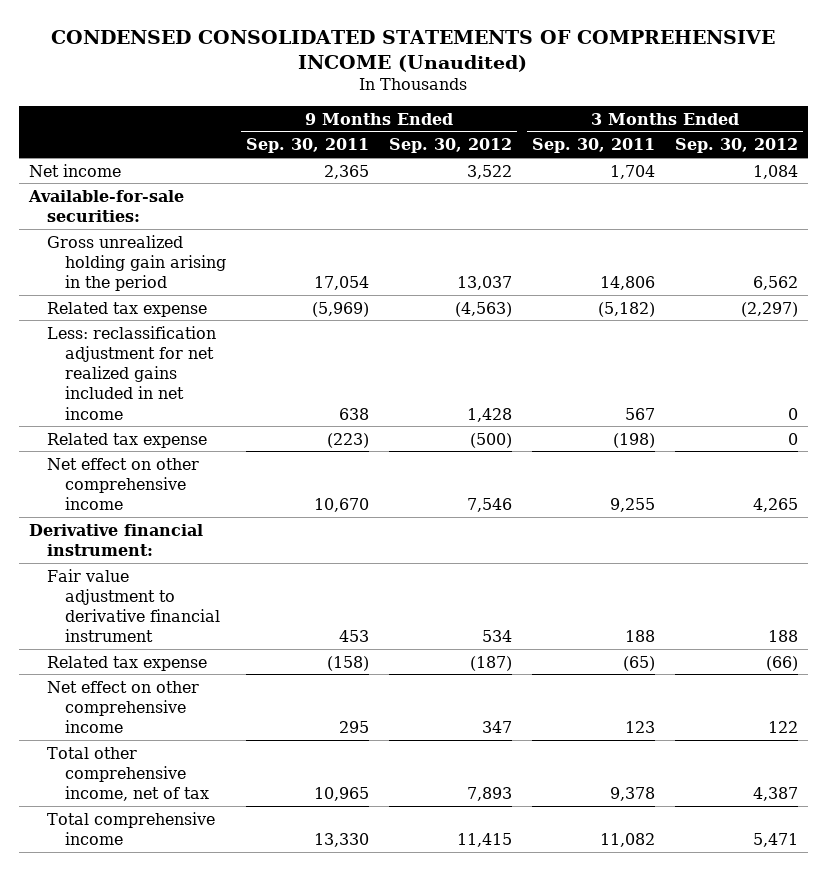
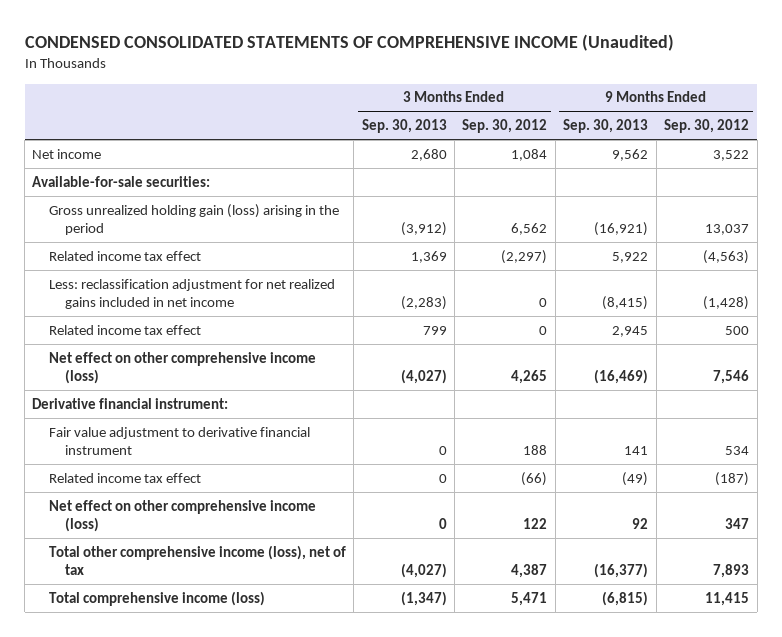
- | 9 Months Ended Sep. 30, 2011 | 9 Months Ended Sep. 30, 2012 | 3 Months Ended Sep. 30, 2011 | 3 Months Ended Sep. 30, 2012
+ | 3 Months Ended Sep. 30, 2013 | 3 Months Ended Sep. 30, 2012 | 9 Months Ended Sep. 30, 2013 | 9 Months Ended Sep. 30, 2012
- Gross unrealized holding gain arising in the period | 17,054 | 13,037 | 14,806 | 6,562
- Related tax expense | (5,969) | (4,563) | (5,182) | (2,297)
- Less: reclassification adjustment for net realized gains included in net income | 638 | 1,428 | 567 | 0
- Related tax expense | (223) | (500) | (198) | 0
- Net effect on other comprehensive income | 10,670 | 7,546 | 9,255 | 4,265
+ Gross unrealized holding gain (loss) arising in the period | (3,912) | 6,562 | (16,921) | 13,037
+ Related income tax effect | 1,369 | (2,297) | 5,922 | (4,563)
+ Less: reclassification adjustment for net realized gains included in net income | (2,283) | 0 | (8,415) | (1,428)
+ Related income tax effect | 799 | 0 | 2,945 | 500
+ Net effect on other comprehensive income (loss) | (4,027) | 4,265 | (16,469) | 7,546
- Related tax expense | (158) | (187) | (65) | (66)
- Net effect on other comprehensive income | 295 | 347 | 123 | 122
- Total other comprehensive income, net of tax | 10,965 | 7,893 | 9,378 | 4,387
- Total comprehensive income | 13,330 | 11,415 | 11,082 | 5,471
+ Related income tax effect | 0 | (66) | (49) | (187)
+ Net effect on other comprehensive income (loss) | 0 | 122 | 92 | 347
+ Total other comprehensive income (loss), net of tax | (4,027) | 4,387 | (16,377) | 7,893
+ Total comprehensive income (loss) | (1,347) | 5,471 | (6,815) | 11,415

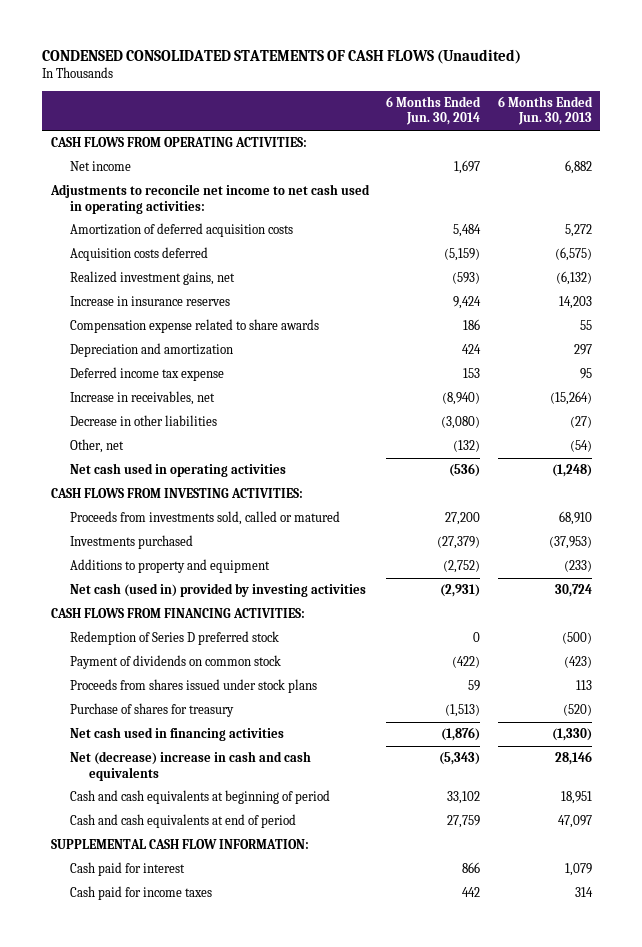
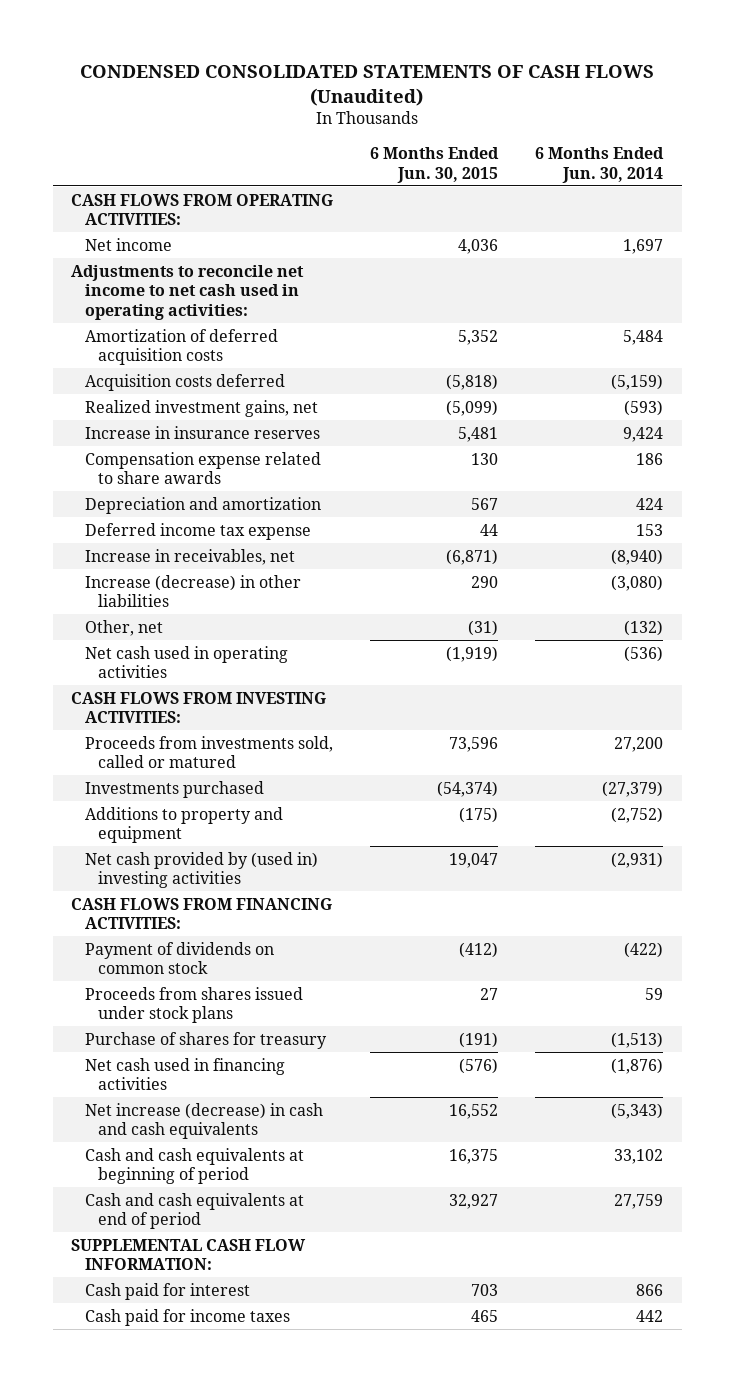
- | 6 Months Ended Jun. 30, 2014 | 6 Months Ended Jun. 30, 2013
+ | 6 Months Ended Jun. 30, 2015 | 6 Months Ended Jun. 30, 2014
- Decrease in other liabilities | (3,080) | (27)
+ Increase (decrease) in other liabilities | 290 | (3,080)
- Net cash (used in) provided by investing activities | (2,931) | 30,724
+ Net cash provided by (used in) investing activities | 19,047 | (2,931)
- Redemption of Series D preferred stock | 0 | (500)
- Net (decrease) increase in cash and cash equivalents | (5,343) | 28,146
+ Net increase (decrease) in cash and cash equivalents | 16,552 | (5,343)

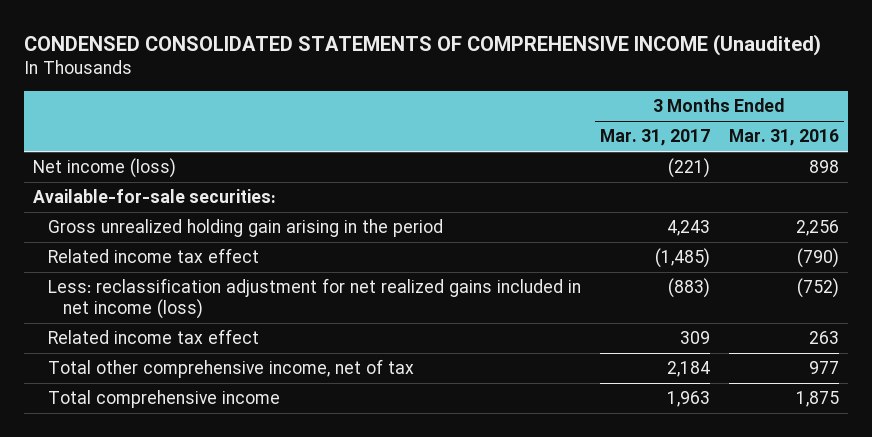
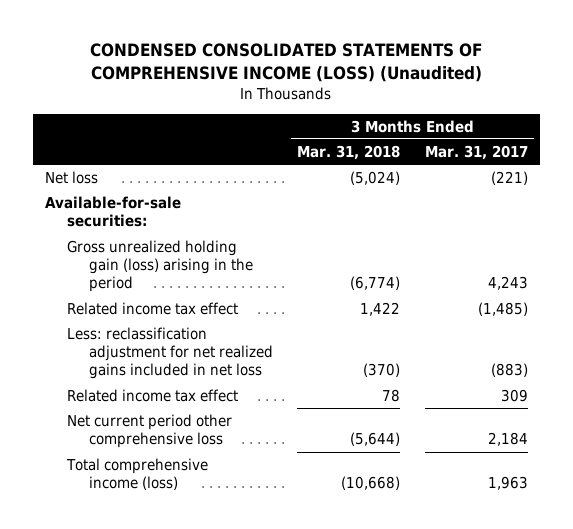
- CONDENSED CONSOLIDATED STATEMENTS OF COMPREHENSIVE INCOME (Unaudited)
+ CONDENSED CONSOLIDATED STATEMENTS OF COMPREHENSIVE INCOME (LOSS) (Unaudited)
- | 3 Months Ended Mar. 31, 2017 | 3 Months Ended Mar. 31, 2016
+ | 3 Months Ended Mar. 31, 2018 | 3 Months Ended Mar. 31, 2017
- Net income (loss) | (221) | 898
+ Net loss | (5,024) | (221)
- Gross unrealized holding gain arising in the period | 4,243 | 2,256
+ Gross unrealized holding gain (loss) arising in the period | (6,774) | 4,243
- Less: reclassification adjustment for net realized gains included in net income (loss) | (883) | (752)
+ Less: reclassification adjustment for net realized gains included in net loss | (370) | (883)
- Total other comprehensive income, net of tax | 2,184 | 977
- Total comprehensive income | 1,963 | 1,875
+ Net current period other comprehensive loss | (5,644) | 2,184
+ Total comprehensive income (loss) | (10,668) | 1,963

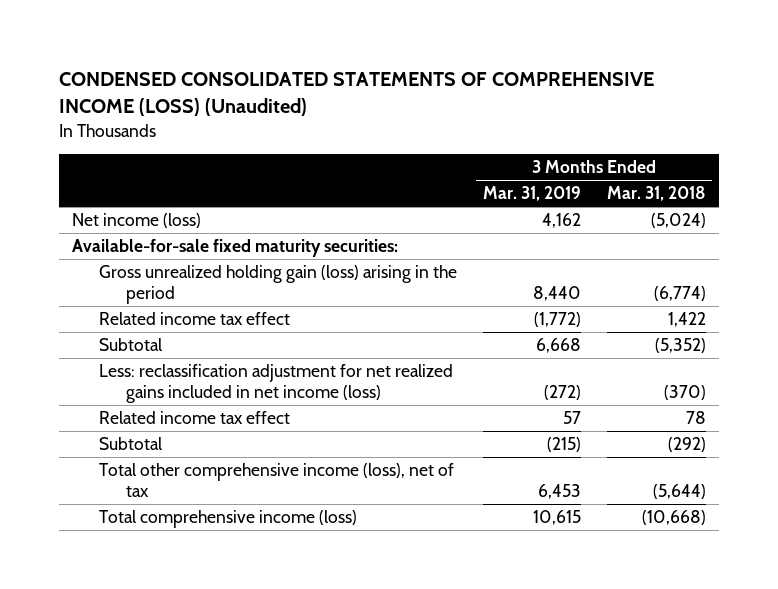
- | 3 Months Ended Mar. 31, 2018 | 3 Months Ended Mar. 31, 2017
+ | 3 Months Ended Mar. 31, 2019 | 3 Months Ended Mar. 31, 2018
- Net loss | (5,024) | (221)
- Available-for-sale securities:
+ Net income (loss) | 4,162 | (5,024)
+ Available-for-sale fixed maturity securities:
- Less: reclassification adjustment for net realized gains included in net loss | (370) | (883)
+ Subtotal | 6,668 | (5,352)
+ Less: reclassification adjustment for net realized gains included in net income (loss) | (272) | (370)
- Net current period other comprehensive loss | (5,644) | 2,184
+ Subtotal | (215) | (292)
+ Total other comprehensive income (loss), net of tax | 6,453 | (5,644)

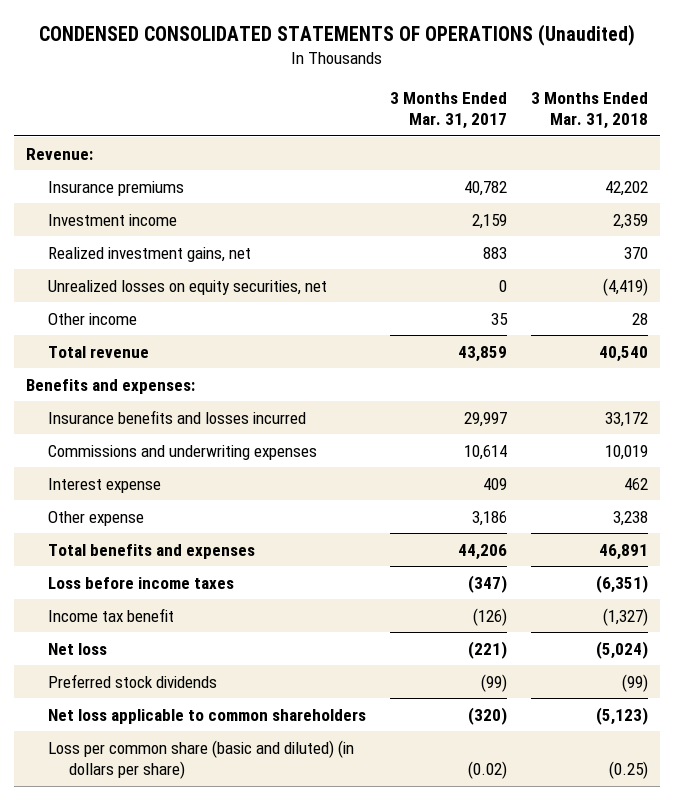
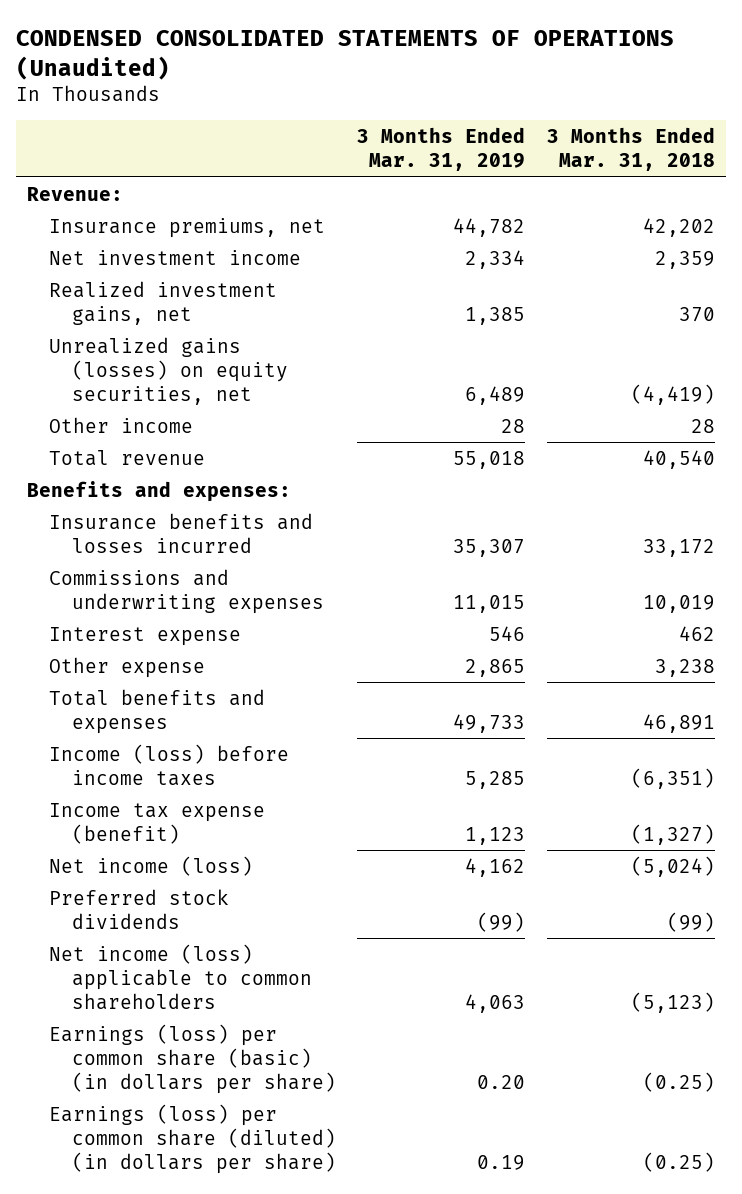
- | 3 Months Ended Mar. 31, 2017 | 3 Months Ended Mar. 31, 2018
+ | 3 Months Ended Mar. 31, 2019 | 3 Months Ended Mar. 31, 2018
- Insurance premiums | 40,782 | 42,202
- Investment income | 2,159 | 2,359
+ Insurance premiums, net | 44,782 | 42,202
+ Net investment income | 2,334 | 2,359
- Unrealized losses on equity securities, net | 0 | (4,419)
+ Unrealized gains (losses) on equity securities, net | 6,489 | (4,419)
- Loss before income taxes | (347) | (6,351)
- Income tax benefit | (126) | (1,327)
- Net loss | (221) | (5,024)
+ Income (loss) before income taxes | 5,285 | (6,351)
+ Income tax expense (benefit) | 1,123 | (1,327)
+ Net income (loss) | 4,162 | (5,024)
- Net loss applicable to common shareholders | (320) | (5,123)
- Loss per common share (basic and diluted) (in dollars per share) | (0.02) | (0.25)
+ Net income (loss) applicable to common shareholders | 4,063 | (5,123)
+ Earnings (loss) per common share (basic) (in dollars per share) | 0.20 | (0.25)
+ Earnings (loss) per common share (diluted) (in dollars per share) | 0.19 | (0.25)

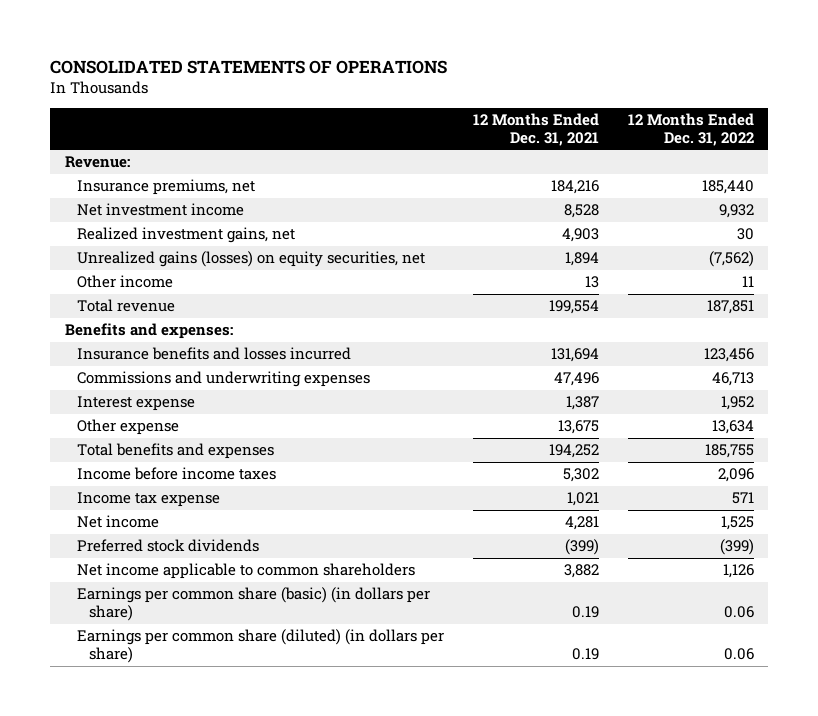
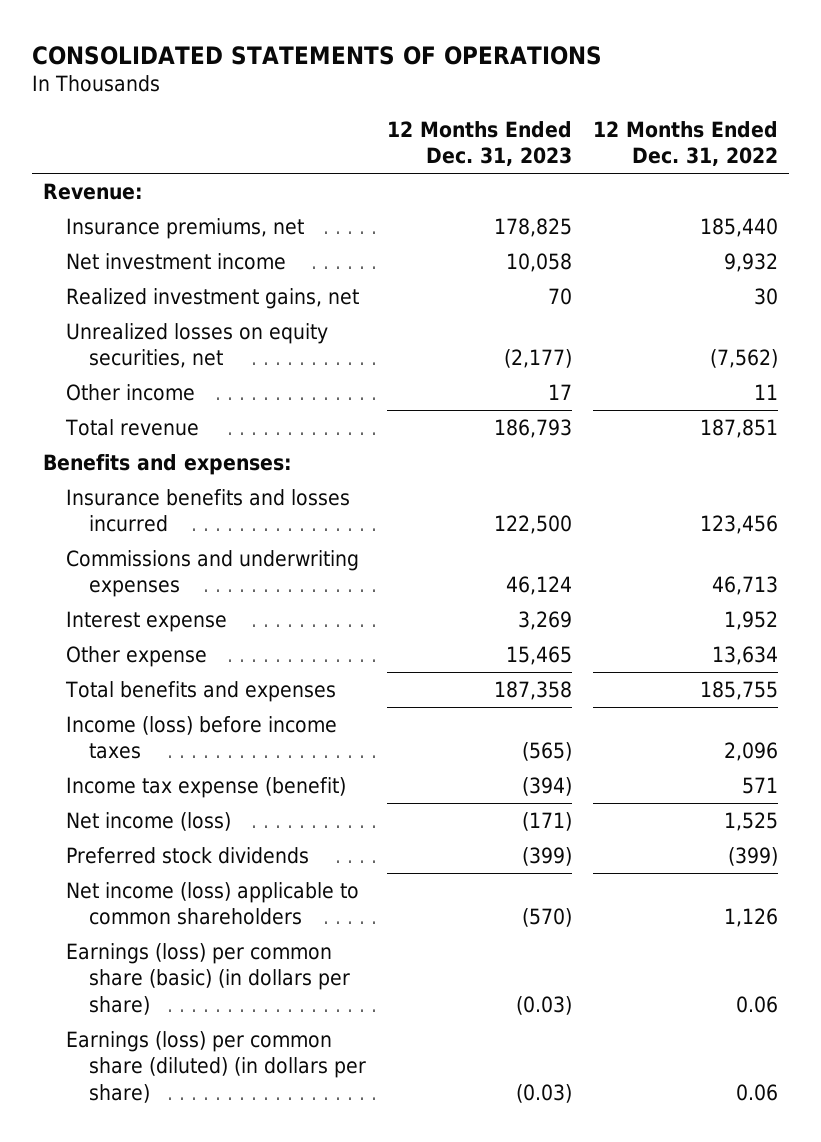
- | 12 Months Ended Dec. 31, 2021 | 12 Months Ended Dec. 31, 2022
+ | 12 Months Ended Dec. 31, 2023 | 12 Months Ended Dec. 31, 2022
- Unrealized gains (losses) on equity securities, net | 1,894 | (7,562)
+ Unrealized losses on equity securities, net | (2,177) | (7,562)
- Income before income taxes | 5,302 | 2,096
- Income tax expense | 1,021 | 571
- Net income | 4,281 | 1,525
+ Income (loss) before income taxes | (565) | 2,096
+ Income tax expense (benefit) | (394) | 571
+ Net income (loss) | (171) | 1,525
- Net income applicable to common shareholders | 3,882 | 1,126
- Earnings per common share (basic) (in dollars per share) | 0.19 | 0.06
- Earnings per common share (diluted) (in dollars per share) | 0.19 | 0.06
+ Net income (loss) applicable to common shareholders | (570) | 1,126
+ Earnings (loss) per common share (basic) (in dollars per share) | (0.03) | 0.06
+ Earnings (loss) per common share (diluted) (in dollars per share) | (0.03) | 0.06

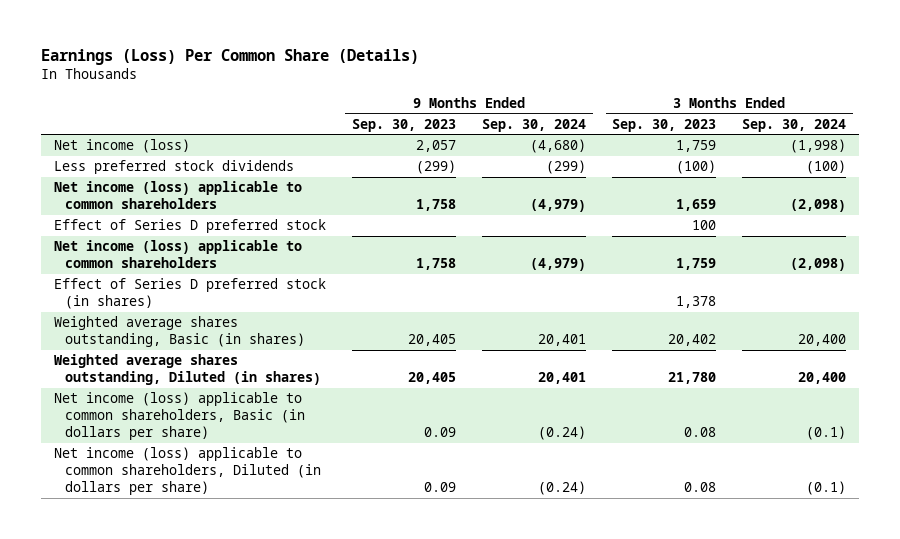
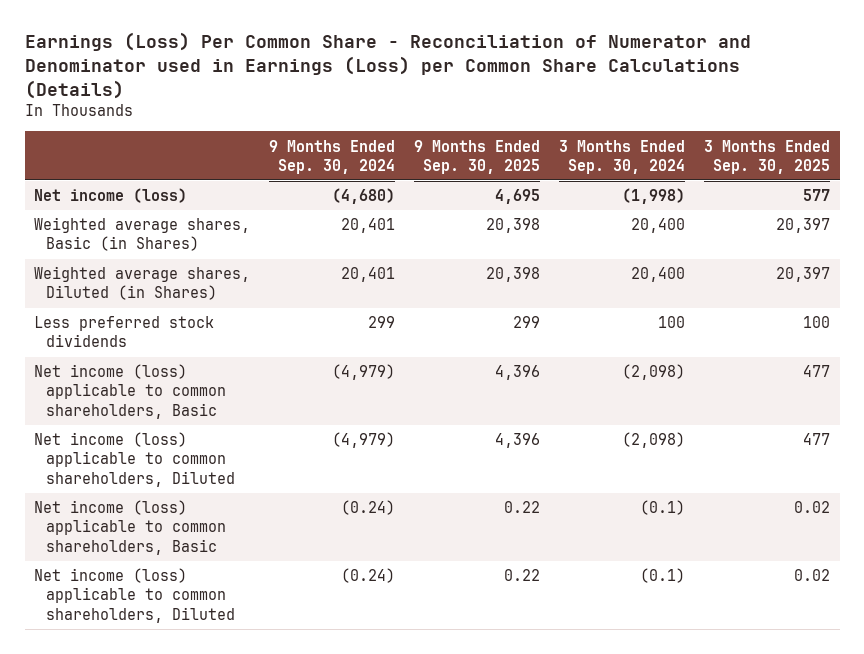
- Earnings (Loss) Per Common Share (Details)
+ Earnings (Loss) Per Common Share - Reconciliation of Numerator and Denominator used in Earnings (Loss) per Common Share Calculations (Details)
- | 9 Months Ended Sep. 30, 2023 | 9 Months Ended Sep. 30, 2024 | 3 Months Ended Sep. 30, 2023 | 3 Months Ended Sep. 30, 2024
+ | 9 Months Ended Sep. 30, 2024 | 9 Months Ended Sep. 30, 2025 | 3 Months Ended Sep. 30, 2024 | 3 Months Ended Sep. 30, 2025
- Less preferred stock dividends | (299) | (299) | (100) | (100)
- Net income (loss) applicable to common shareholders | 1,758 | (4,979) | 1,659 | (2,098)
- Effect of Series D preferred stock | | | 100 |
- Net income (loss) applicable to common shareholders | 1,758 | (4,979) | 1,759 | (2,098)
- Effect of Series D preferred stock (in shares) | | | 1,378 |
- Weighted average shares outstanding, Basic (in shares) | 20,405 | 20,401 | 20,402 | 20,400
- Weighted average shares outstanding, Diluted (in shares) | 20,405 | 20,401 | 21,780 | 20,400
- Net income (loss) applicable to common shareholders, Basic (in dollars per share) | 0.09 | (0.24) | 0.08 | (0.1)
- Net income (loss) applicable to common shareholders, Diluted (in dollars per share) | 0.09 | (0.24) | 0.08 | (0.1)
+ Weighted average shares, Basic (in Shares) | 20,401 | 20,398 | 20,400 | 20,397
+ Weighted average shares, Diluted (in Shares) | 20,401 | 20,398 | 20,400 | 20,397
+ Less preferred stock dividends | 299 | 299 | 100 | 100
+ Net income (loss) applicable to common shareholders, Basic | (4,979) | 4,396 | (2,098) | 477
+ Net income (loss) applicable to common shareholders, Diluted | (4,979) | 4,396 | (2,098) | 477
+ Net income (loss) applicable to common shareholders, Basic | (0.24) | 0.22 | (0.1) | 0.02
+ Net income (loss) applicable to common shareholders, Diluted | (0.24) | 0.22 | (0.1) | 0.02

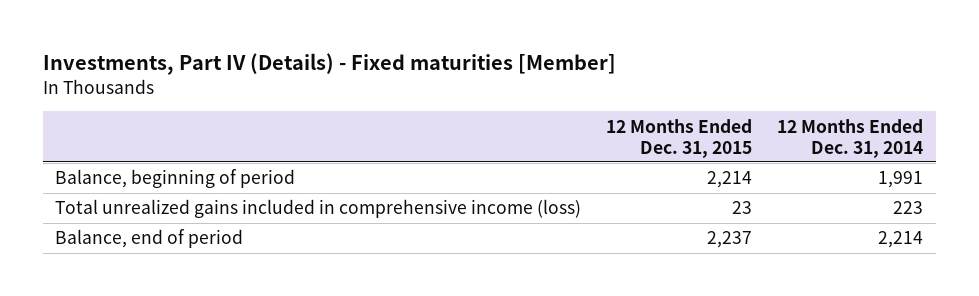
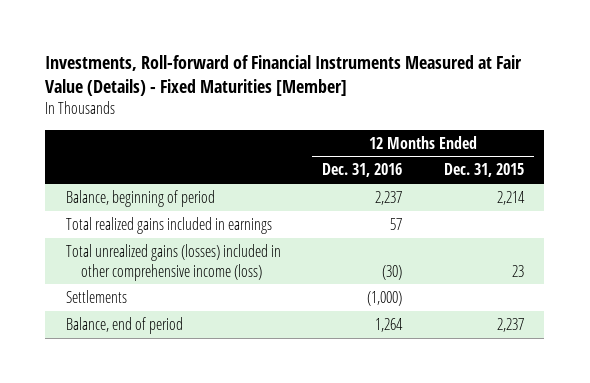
- Investments, Part IV (Details) - Fixed maturities [Member]
+ Investments, Roll-forward of Financial Instruments Measured at Fair Value (Details) - Fixed Maturities [Member]
- | 12 Months Ended Dec. 31, 2015 | 12 Months Ended Dec. 31, 2014
+ | 12 Months Ended Dec. 31, 2016 | 12 Months Ended Dec. 31, 2015
- Total unrealized gains included in comprehensive income (loss) | 23 | 223
+ Total realized gains included in earnings | 57 |
+ Total unrealized gains (losses) included in other comprehensive income (loss) | (30) | 23
+ Settlements | (1,000) |

